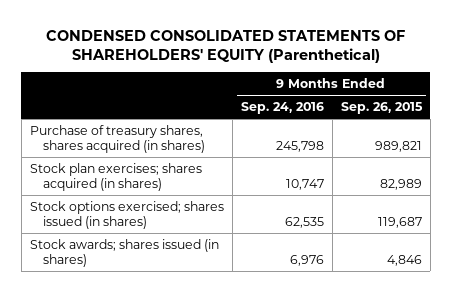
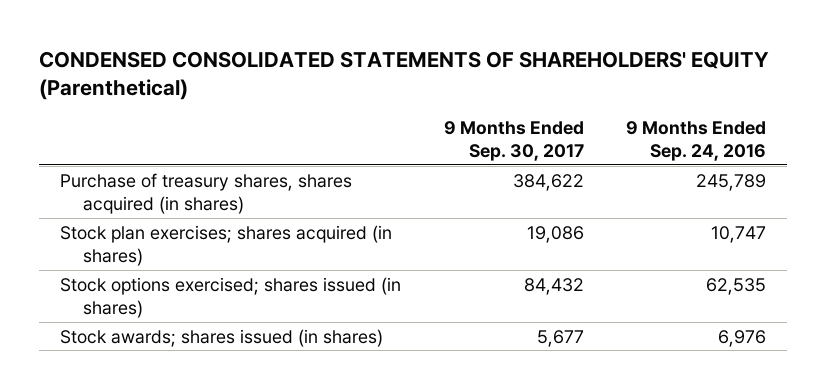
- | 9 Months Ended Sep. 24, 2016 | 9 Months Ended Sep. 26, 2015
+ | 9 Months Ended Sep. 30, 2017 | 9 Months Ended Sep. 24, 2016
- Purchase of treasury shares, shares acquired (in shares) | 245,798 | 989,821
+ Purchase of treasury shares, shares acquired (in shares) | 384,622 | 245,789

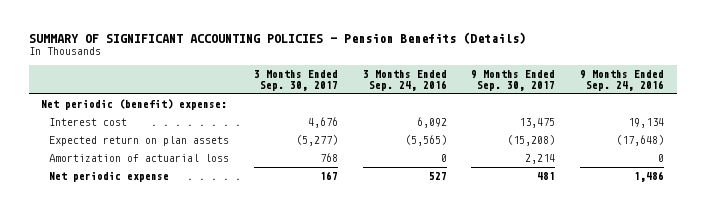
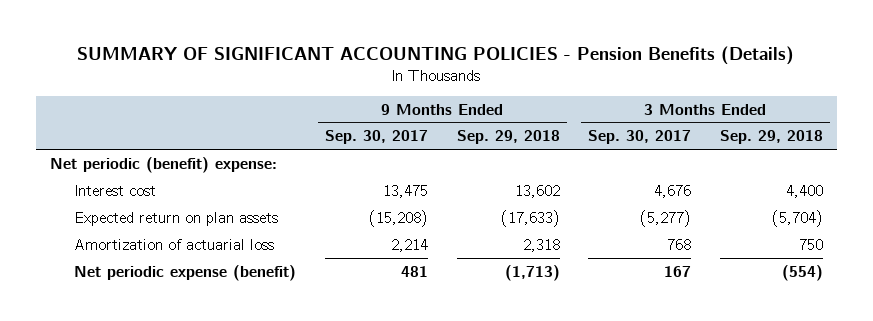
- | 3 Months Ended Sep. 30, 2017 | 3 Months Ended Sep. 24, 2016 | 9 Months Ended Sep. 30, 2017 | 9 Months Ended Sep. 24, 2016
+ | 9 Months Ended Sep. 30, 2017 | 9 Months Ended Sep. 29, 2018 | 3 Months Ended Sep. 30, 2017 | 3 Months Ended Sep. 29, 2018
- Net periodic expense | 167 | 527 | 481 | 1,486
+ Net periodic expense (benefit) | 481 | (1,713) | 167 | (554)

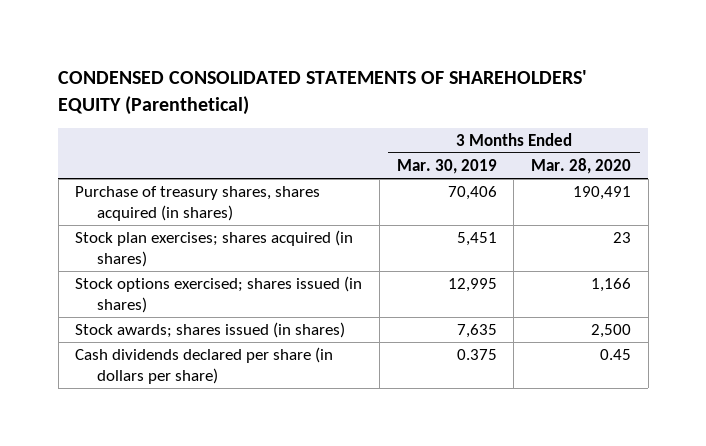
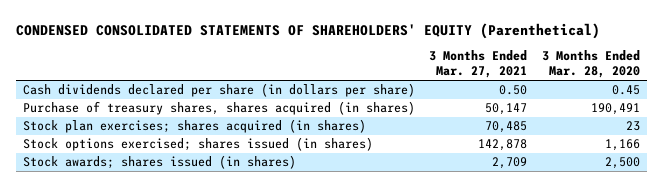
- | 3 Months Ended Mar. 30, 2019 | 3 Months Ended Mar. 28, 2020
+ | 3 Months Ended Mar. 27, 2021 | 3 Months Ended Mar. 28, 2020
moved up: Cash dividends declared per share (in dollars per share) | 0.50 | 0.45

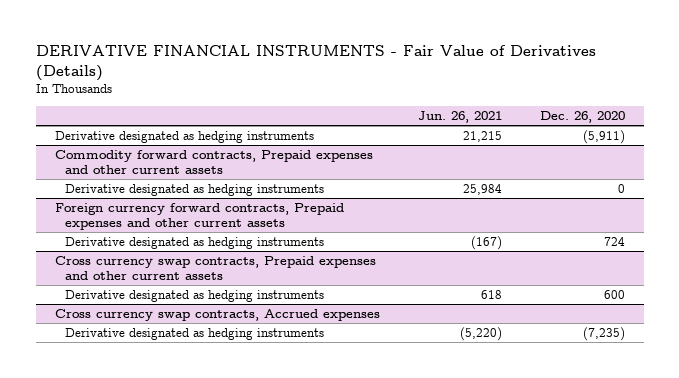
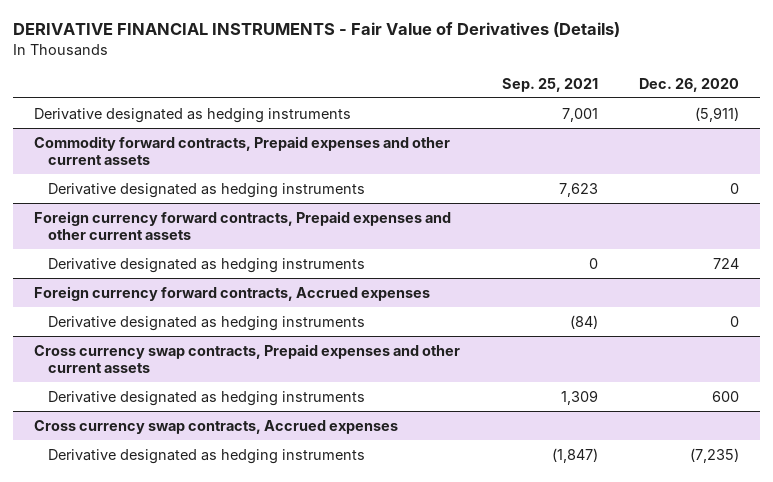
- | Jun. 26, 2021 | Dec. 26, 2020
+ | Sep. 25, 2021 | Dec. 26, 2020
+ Foreign currency forward contracts, Accrued expenses
+ Derivative designated as hedging instruments | (84) | 0

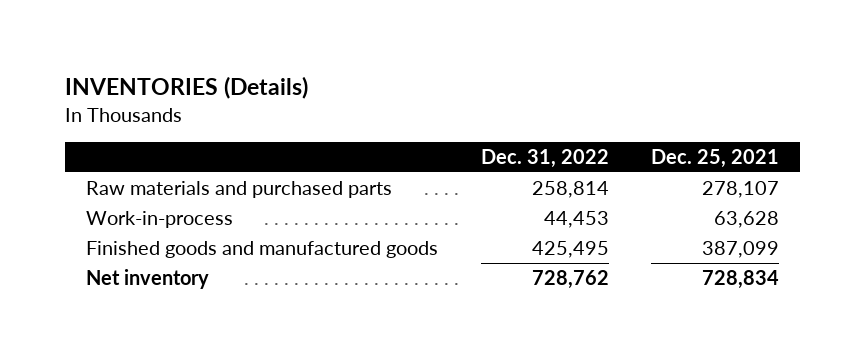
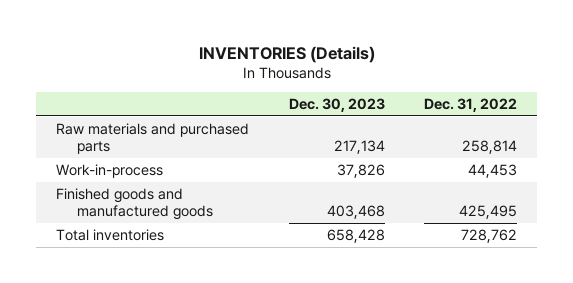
- | Dec. 31, 2022 | Dec. 25, 2021
+ | Dec. 30, 2023 | Dec. 31, 2022
- Net inventory | 728,762 | 728,834
+ Total inventories | 658,428 | 728,762

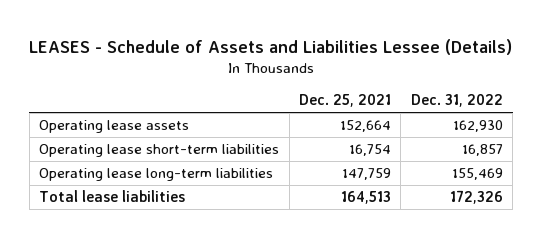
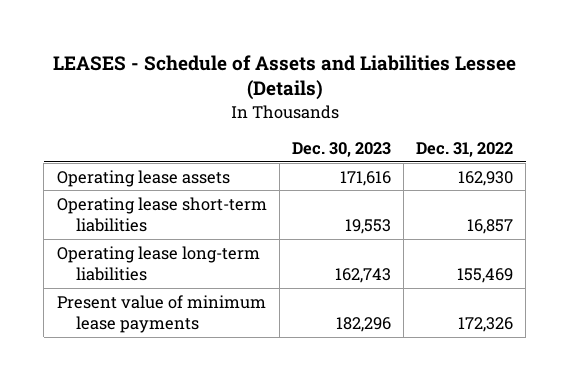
- | Dec. 25, 2021 | Dec. 31, 2022
+ | Dec. 30, 2023 | Dec. 31, 2022
- Total lease liabilities | 164,513 | 172,326
+ Present value of minimum lease payments | 182,296 | 172,326

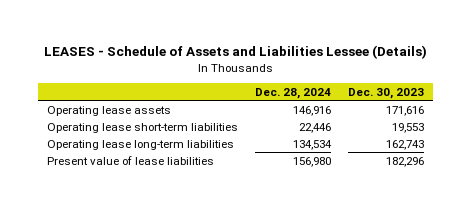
- | Dec. 30, 2023 | Dec. 31, 2022
+ | Dec. 28, 2024 | Dec. 30, 2023
- Present value of minimum lease payments | 182,296 | 172,326
+ Present value of lease liabilities | 156,980 | 182,296

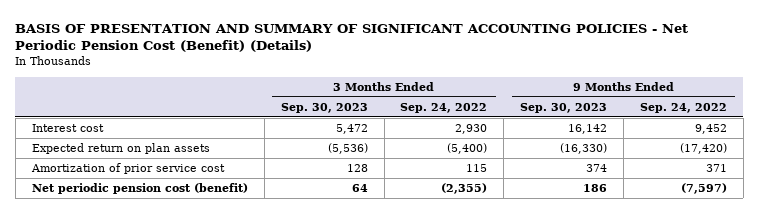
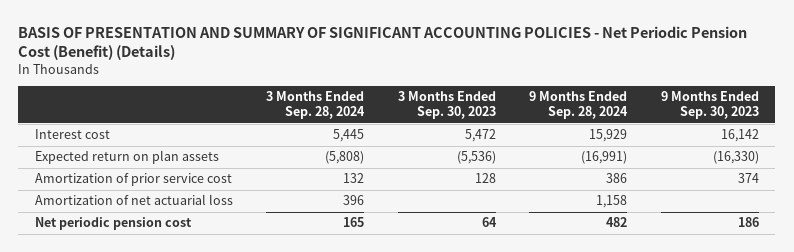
- | 3 Months Ended Sep. 30, 2023 | 3 Months Ended Sep. 24, 2022 | 9 Months Ended Sep. 30, 2023 | 9 Months Ended Sep. 24, 2022
+ | 3 Months Ended Sep. 28, 2024 | 3 Months Ended Sep. 30, 2023 | 9 Months Ended Sep. 28, 2024 | 9 Months Ended Sep. 30, 2023
- Net periodic pension cost (benefit) | 64 | (2,355) | 186 | (7,597)
+ Amortization of net actuarial loss | 396 | | 1,158 |
+ Net periodic pension cost | 165 | 64 | 482 | 186

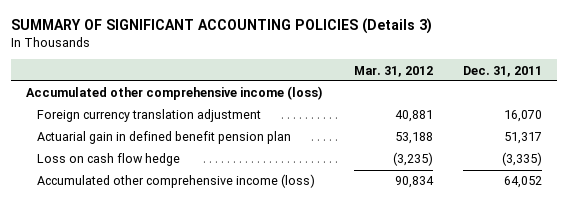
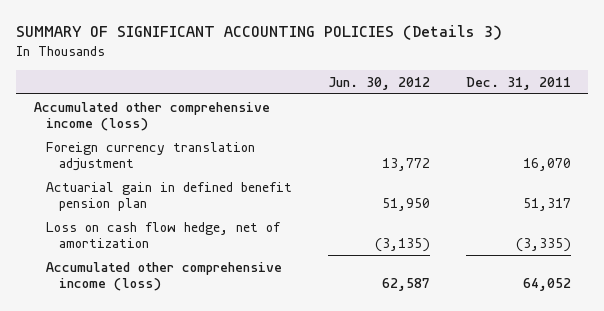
- | Mar. 31, 2012 | Dec. 31, 2011
+ | Jun. 30, 2012 | Dec. 31, 2011
- Loss on cash flow hedge | (3,235) | (3,335)
+ Loss on cash flow hedge, net of amortization | (3,135) | (3,335)

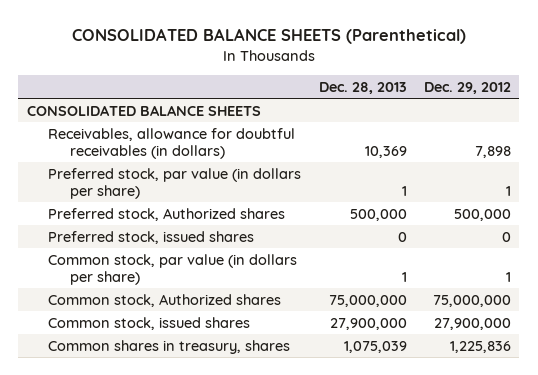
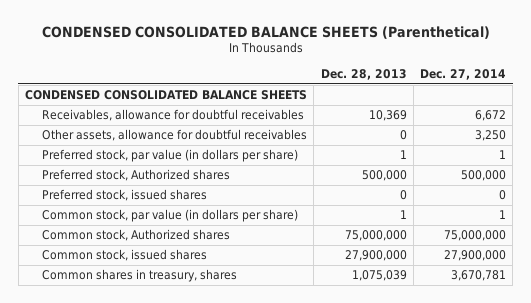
- CONSOLIDATED BALANCE SHEETS (Parenthetical)
+ CONDENSED CONSOLIDATED BALANCE SHEETS (Parenthetical)
- | Dec. 28, 2013 | Dec. 29, 2012
+ | Dec. 28, 2013 | Dec. 27, 2014
- CONSOLIDATED BALANCE SHEETS
- Receivables, allowance for doubtful receivables (in dollars) | 10,369 | 7,898
+ CONDENSED CONSOLIDATED BALANCE SHEETS
+ Receivables, allowance for doubtful receivables | 10,369 | 6,672
+ Other assets, allowance for doubtful receivables | 0 | 3,250

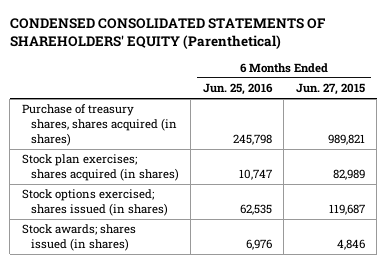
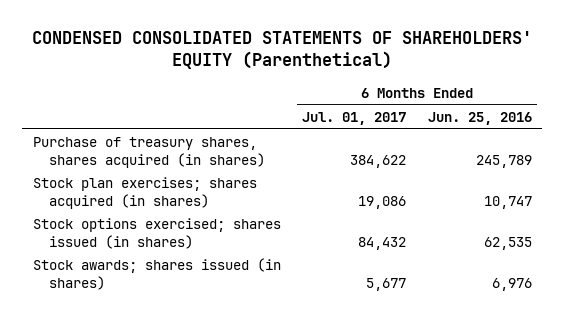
- | 6 Months Ended Jun. 25, 2016 | 6 Months Ended Jun. 27, 2015
+ | 6 Months Ended Jul. 01, 2017 | 6 Months Ended Jun. 25, 2016
- Purchase of treasury shares, shares acquired (in shares) | 245,798 | 989,821
+ Purchase of treasury shares, shares acquired (in shares) | 384,622 | 245,789

